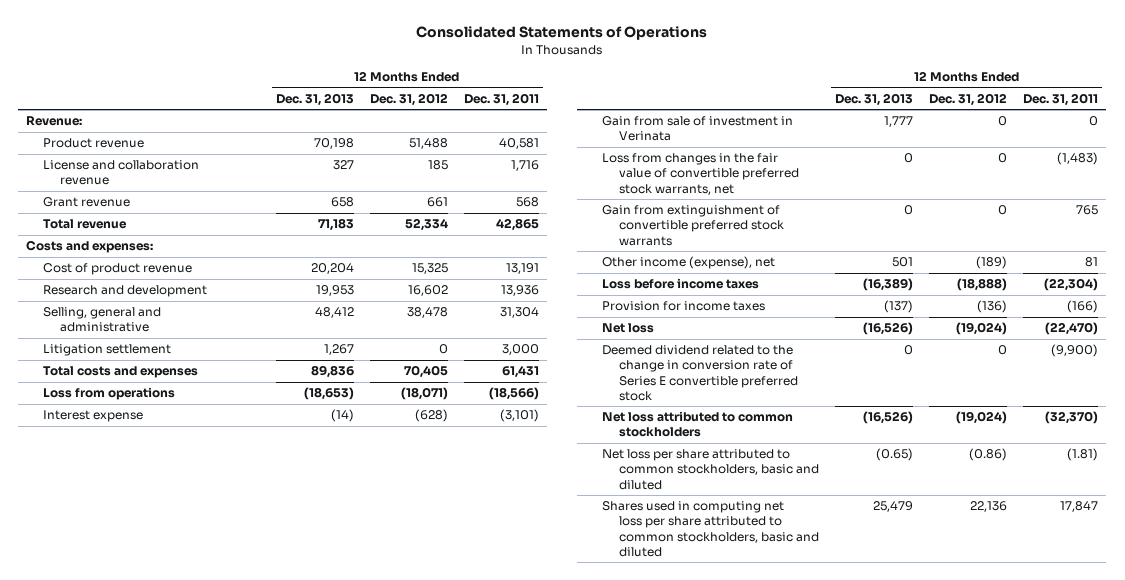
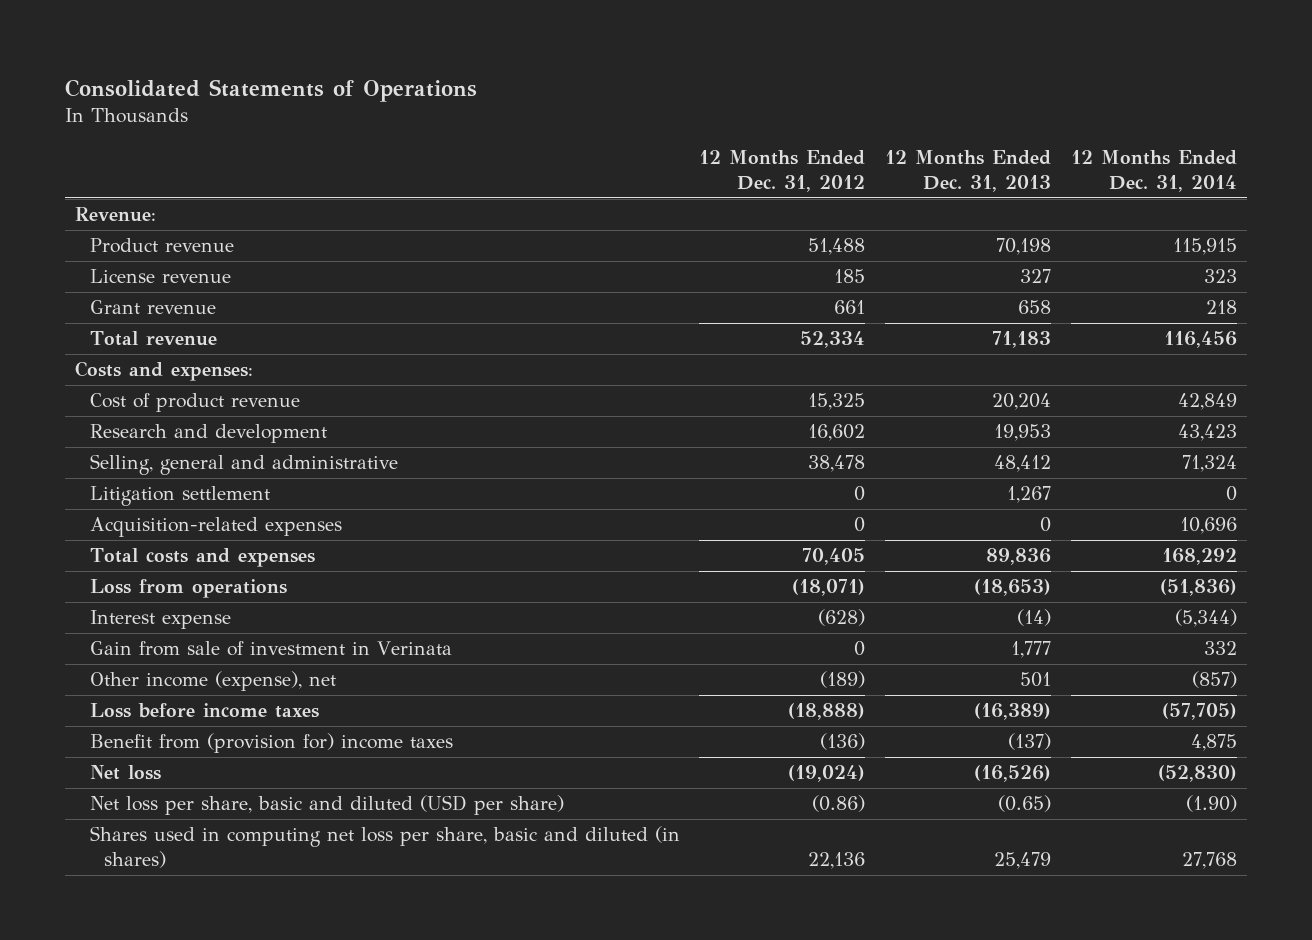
- | 12 Months Ended Dec. 31, 2013 | 12 Months Ended Dec. 31, 2012 | 12 Months Ended Dec. 31, 2011
+ | 12 Months Ended Dec. 31, 2012 | 12 Months Ended Dec. 31, 2013 | 12 Months Ended Dec. 31, 2014
- License and collaboration revenue | 327 | 185 | 1,716
+ License revenue | 185 | 327 | 323
+ Acquisition-related expenses | 0 | 0 | 10,696
- Loss from changes in the fair value of convertible preferred stock warrants, net | 0 | 0 | (1,483)
- Gain from extinguishment of convertible preferred stock warrants | 0 | 0 | 765
- Provision for income taxes | (137) | (136) | (166)
+ Benefit from (provision for) income taxes | (136) | (137) | 4,875
- Deemed dividend related to the change in conversion rate of Series E convertible preferred stock | 0 | 0 | (9,900)
- Net loss attributed to common stockholders | (16,526) | (19,024) | (32,370)
- Net loss per share attributed to common stockholders, basic and diluted | (0.65) | (0.86) | (1.81)
- Shares used in computing net loss per share attributed to common stockholders, basic and diluted | 25,479 | 22,136 | 17,847
+ Net loss per share, basic and diluted (USD per share) | (0.86) | (0.65) | (1.90)
+ Shares used in computing net loss per share, basic and diluted (in shares) | 22,136 | 25,479 | 27,768

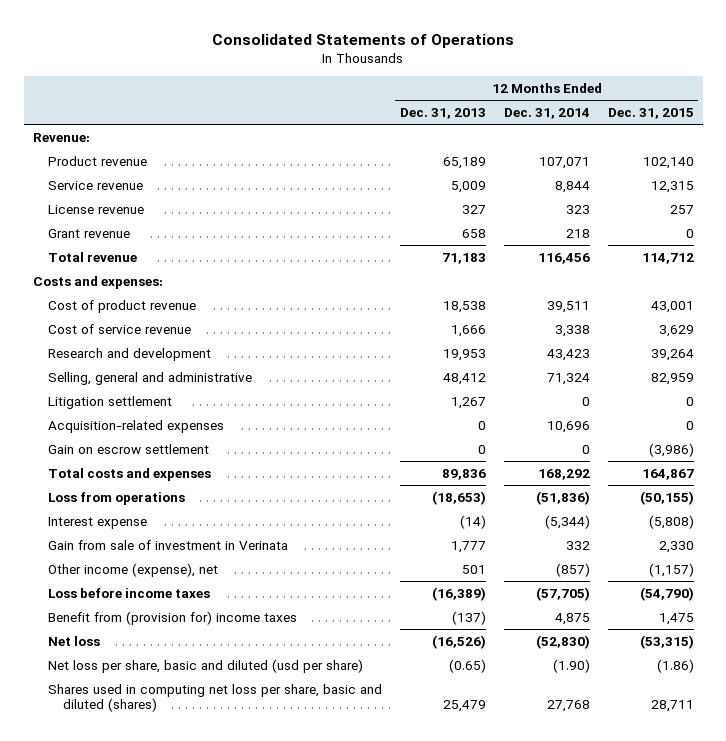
- | 12 Months Ended Dec. 31, 2012 | 12 Months Ended Dec. 31, 2013 | 12 Months Ended Dec. 31, 2014
+ | 12 Months Ended Dec. 31, 2013 | 12 Months Ended Dec. 31, 2014 | 12 Months Ended Dec. 31, 2015
- Product revenue | 51,488 | 70,198 | 115,915
+ Product revenue | 65,189 | 107,071 | 102,140
+ Service revenue | 5,009 | 8,844 | 12,315
- Cost of product revenue | 15,325 | 20,204 | 42,849
+ Cost of product revenue | 18,538 | 39,511 | 43,001
+ Cost of service revenue | 1,666 | 3,338 | 3,629
+ Gain on escrow settlement | 0 | 0 | (3,986)
- Net loss per share, basic and diluted (USD per share) | (0.86) | (0.65) | (1.90)
- Shares used in computing net loss per share, basic and diluted (in shares) | 22,136 | 25,479 | 27,768
+ Net loss per share, basic and diluted (usd per share) | (0.65) | (1.90) | (1.86)
+ Shares used in computing net loss per share, basic and diluted (shares) | 25,479 | 27,768 | 28,711

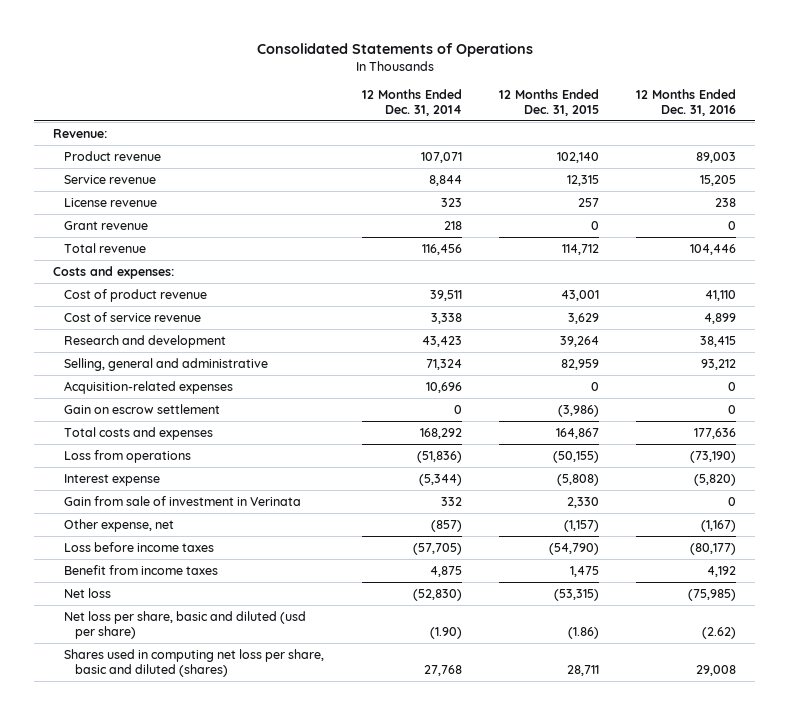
- | 12 Months Ended Dec. 31, 2013 | 12 Months Ended Dec. 31, 2014 | 12 Months Ended Dec. 31, 2015
+ | 12 Months Ended Dec. 31, 2014 | 12 Months Ended Dec. 31, 2015 | 12 Months Ended Dec. 31, 2016
- Litigation settlement | 1,267 | 0 | 0
- Other income (expense), net | 501 | (857) | (1,157)
+ Other expense, net | (857) | (1,157) | (1,167)
- Benefit from (provision for) income taxes | (137) | 4,875 | 1,475
+ Benefit from income taxes | 4,875 | 1,475 | 4,192

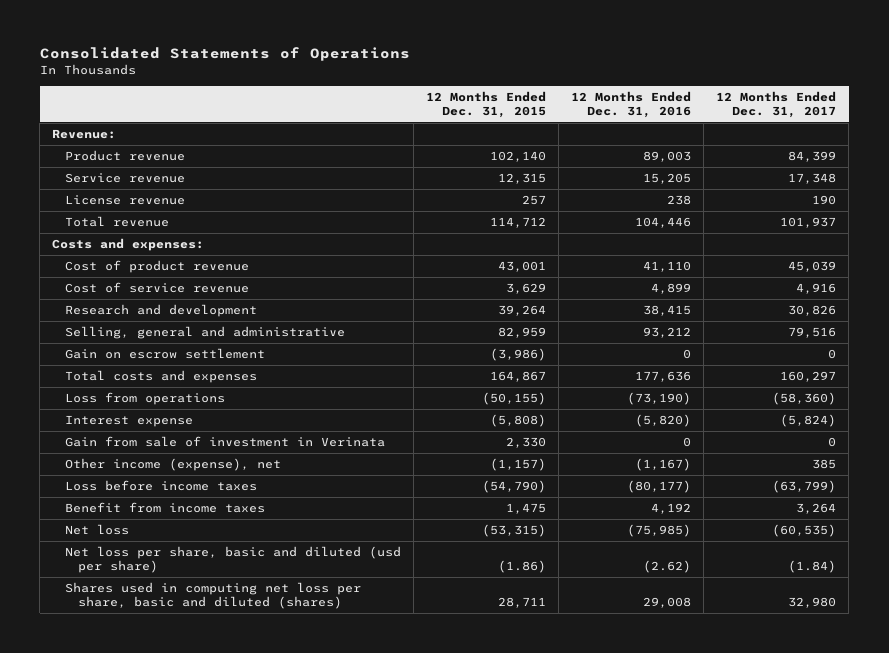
- | 12 Months Ended Dec. 31, 2014 | 12 Months Ended Dec. 31, 2015 | 12 Months Ended Dec. 31, 2016
+ | 12 Months Ended Dec. 31, 2015 | 12 Months Ended Dec. 31, 2016 | 12 Months Ended Dec. 31, 2017
- Grant revenue | 218 | 0 | 0
- Acquisition-related expenses | 10,696 | 0 | 0
- Other expense, net | (857) | (1,157) | (1,167)
+ Other income (expense), net | (1,157) | (1,167) | 385

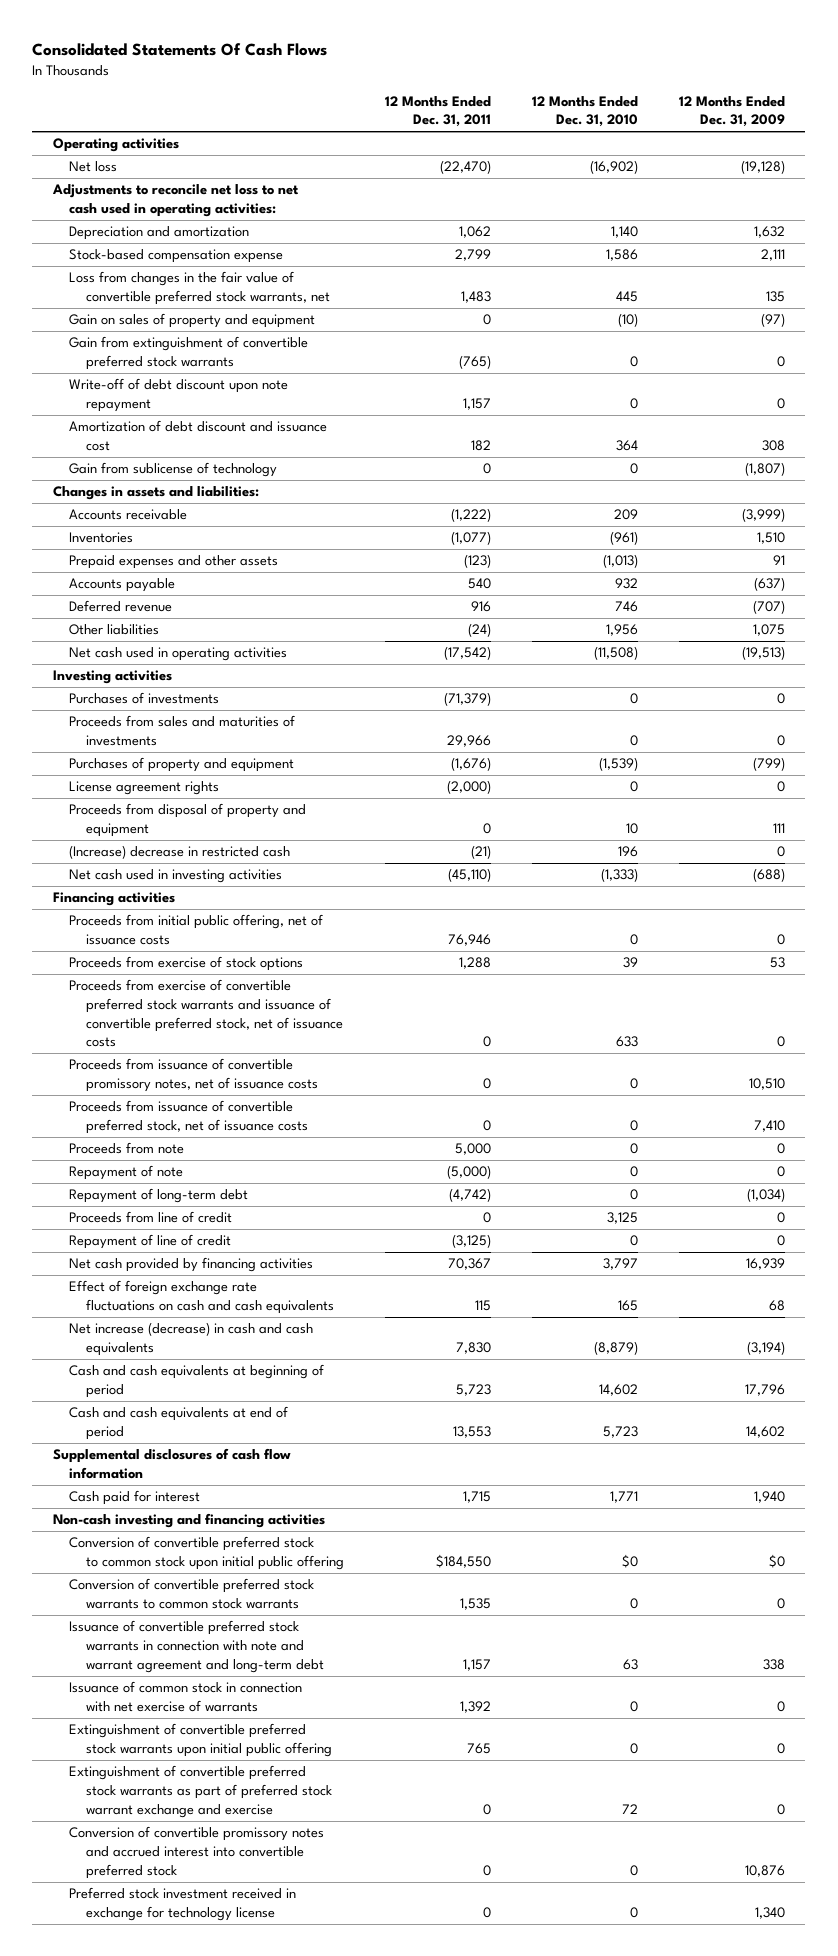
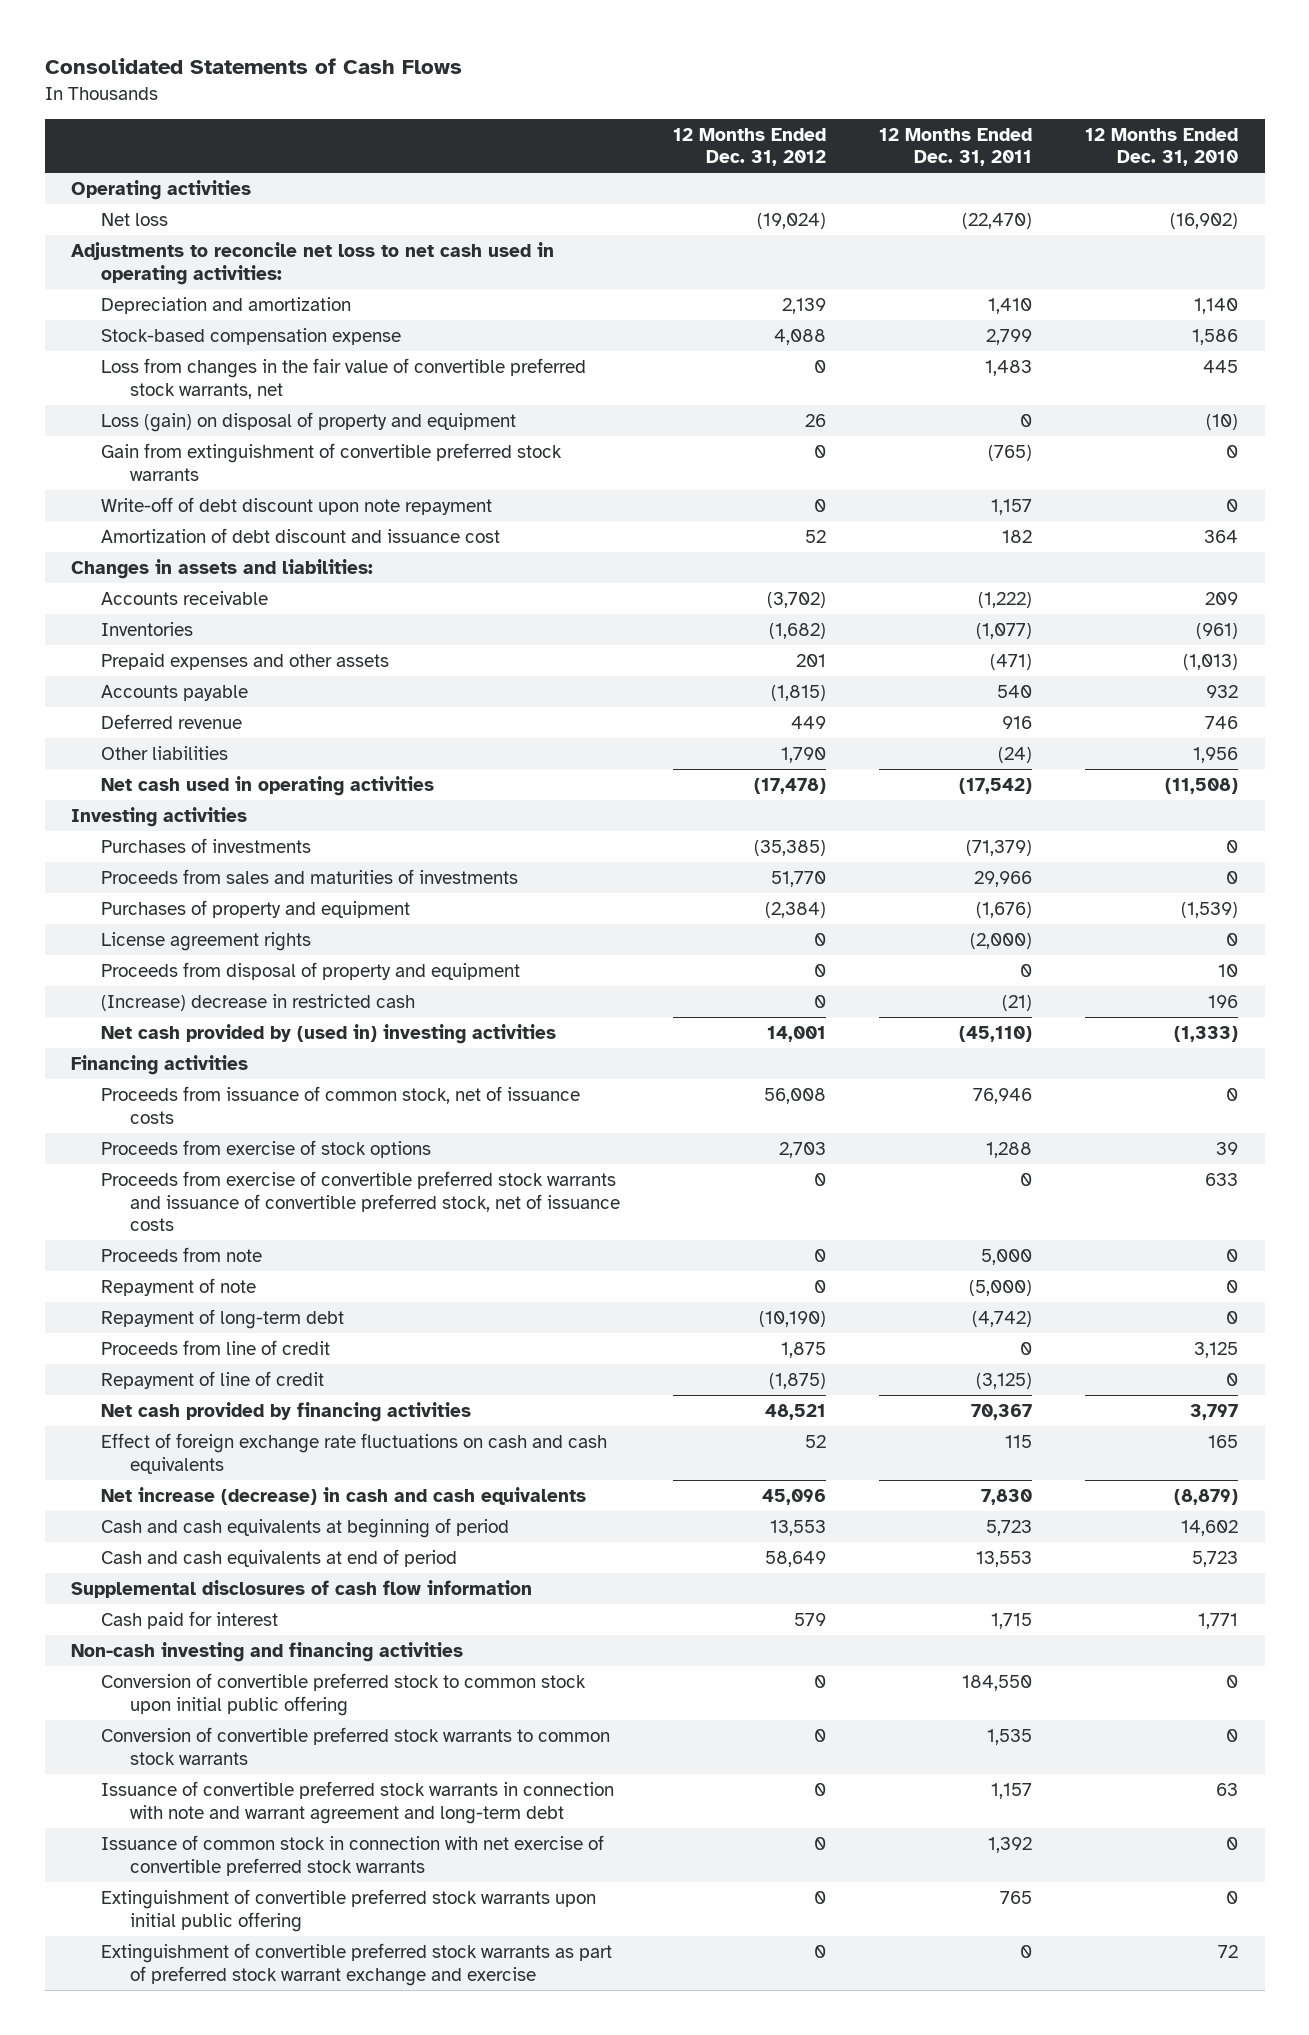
- Consolidated Statements Of Cash Flows
+ Consolidated Statements of Cash Flows
- | 12 Months Ended Dec. 31, 2011 | 12 Months Ended Dec. 31, 2010 | 12 Months Ended Dec. 31, 2009
+ | 12 Months Ended Dec. 31, 2012 | 12 Months Ended Dec. 31, 2011 | 12 Months Ended Dec. 31, 2010
- Depreciation and amortization | 1,062 | 1,140 | 1,632
+ Depreciation and amortization | 2,139 | 1,410 | 1,140
- Gain on sales of property and equipment | 0 | (10) | (97)
+ Loss (gain) on disposal of property and equipment | 26 | 0 | (10)
- Gain from sublicense of technology | 0 | 0 | (1,807)
- Prepaid expenses and other assets | (123) | (1,013) | 91
+ Prepaid expenses and other assets | 201 | (471) | (1,013)
- Net cash used in investing activities | (45,110) | (1,333) | (688)
+ Net cash provided by (used in) investing activities | 14,001 | (45,110) | (1,333)
- Proceeds from initial public offering, net of issuance costs | 76,946 | 0 | 0
+ Proceeds from issuance of common stock, net of issuance costs | 56,008 | 76,946 | 0
- Proceeds from issuance of convertible promissory notes, net of issuance costs | 0 | 0 | 10,510
- Proceeds from issuance of convertible preferred stock, net of issuance costs | 0 | 0 | 7,410
- Conversion of convertible preferred stock to common stock upon initial public offering | $184,550 | $0 | $0
+ Conversion of convertible preferred stock to common stock upon initial public offering | 0 | 184,550 | 0
- Issuance of common stock in connection with net exercise of warrants | 1,392 | 0 | 0
+ Issuance of common stock in connection with net exercise of convertible preferred stock warrants | 0 | 1,392 | 0
- Conversion of convertible promissory notes and accrued interest into convertible preferred stock | 0 | 0 | 10,876
- Preferred stock investment received in exchange for technology license | 0 | 0 | 1,340

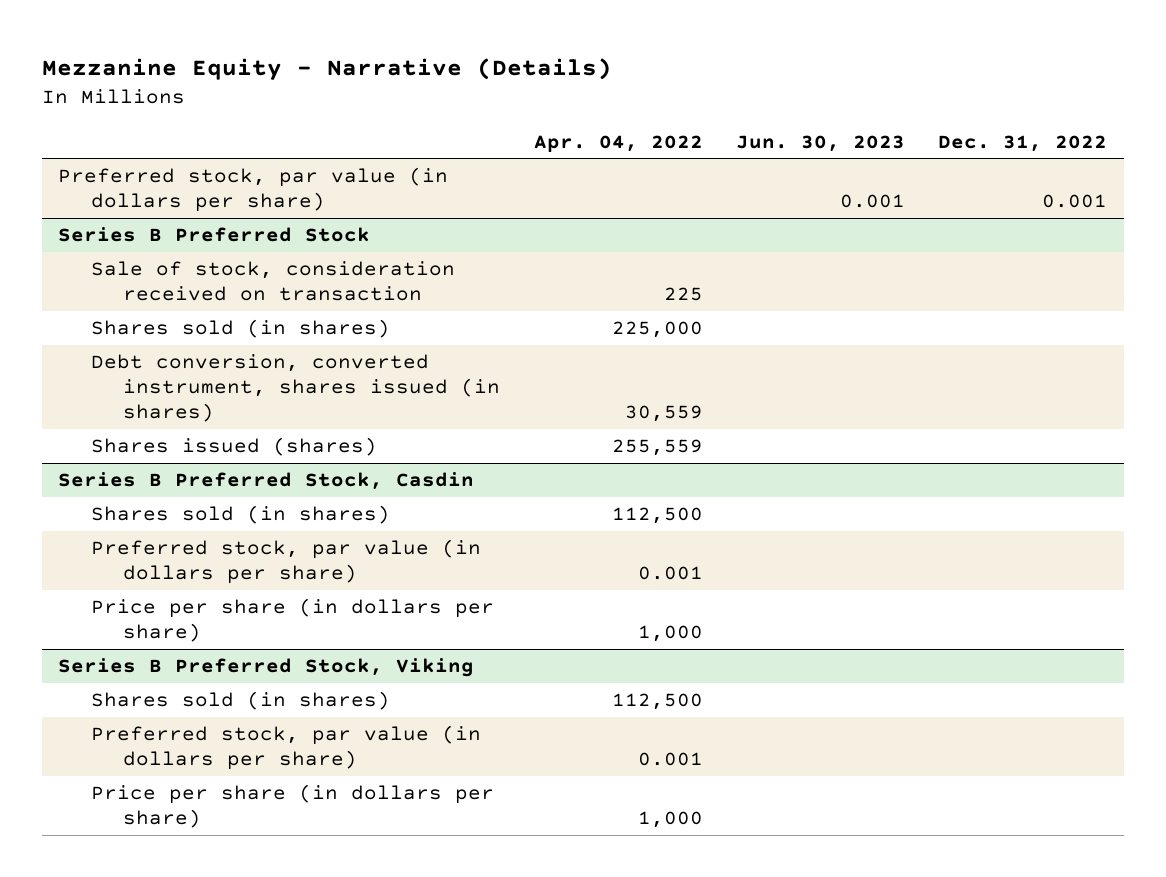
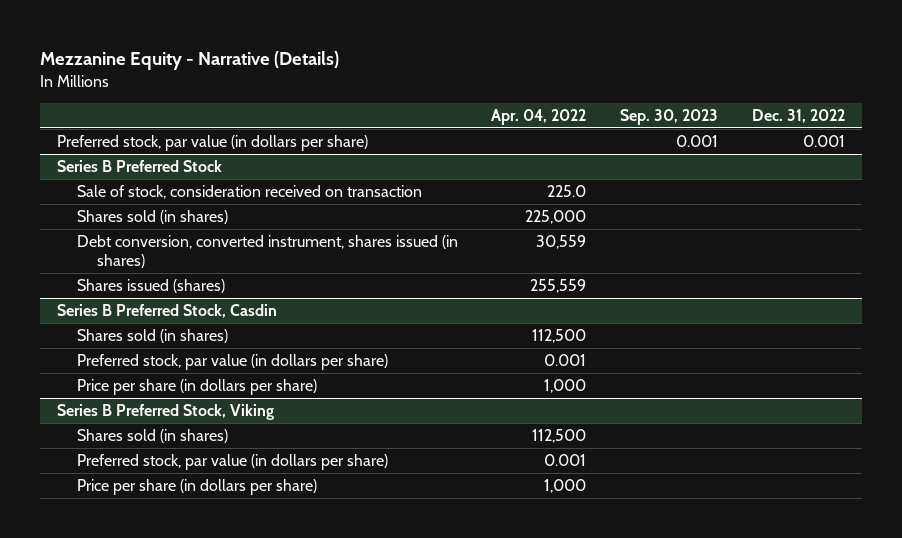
- | Apr. 04, 2022 | Jun. 30, 2023 | Dec. 31, 2022
+ | Apr. 04, 2022 | Sep. 30, 2023 | Dec. 31, 2022
@ Series B Preferred Stock
- Sale of stock, consideration received on transaction | 225 | |
+ Sale of stock, consideration received on transaction | 225.0 | |

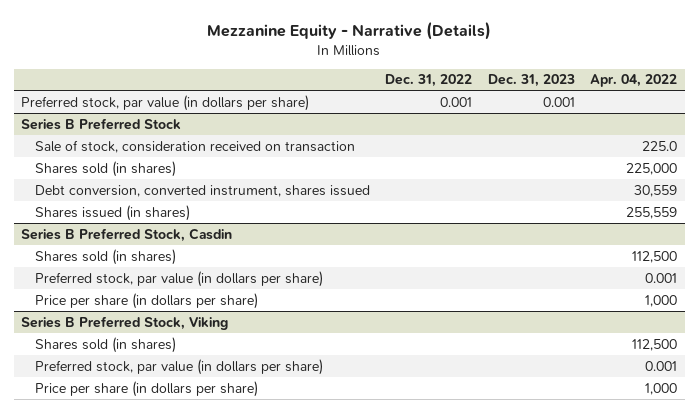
- | Apr. 04, 2022 | Sep. 30, 2023 | Dec. 31, 2022
+ | Dec. 31, 2022 | Dec. 31, 2023 | Apr. 04, 2022
@ Series B Preferred Stock
- Debt conversion, converted instrument, shares issued (in shares) | 30,559 | |
- Shares issued (shares) | 255,559 | |
+ Debt conversion, converted instrument, shares issued | | | 30,559
+ Shares issued (in shares) | | | 255,559

